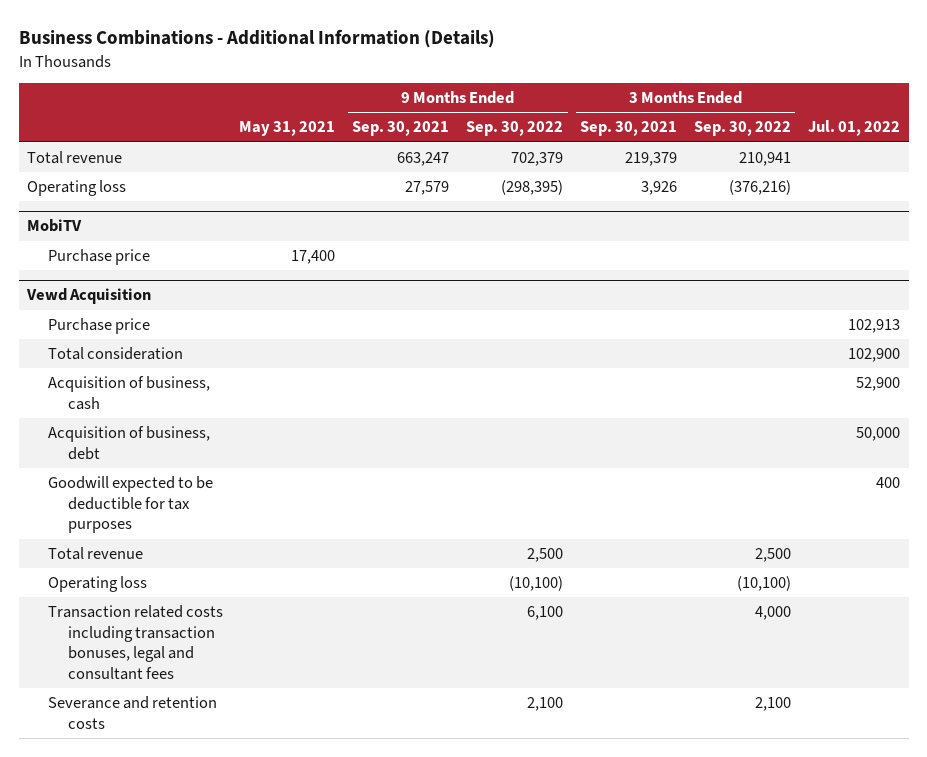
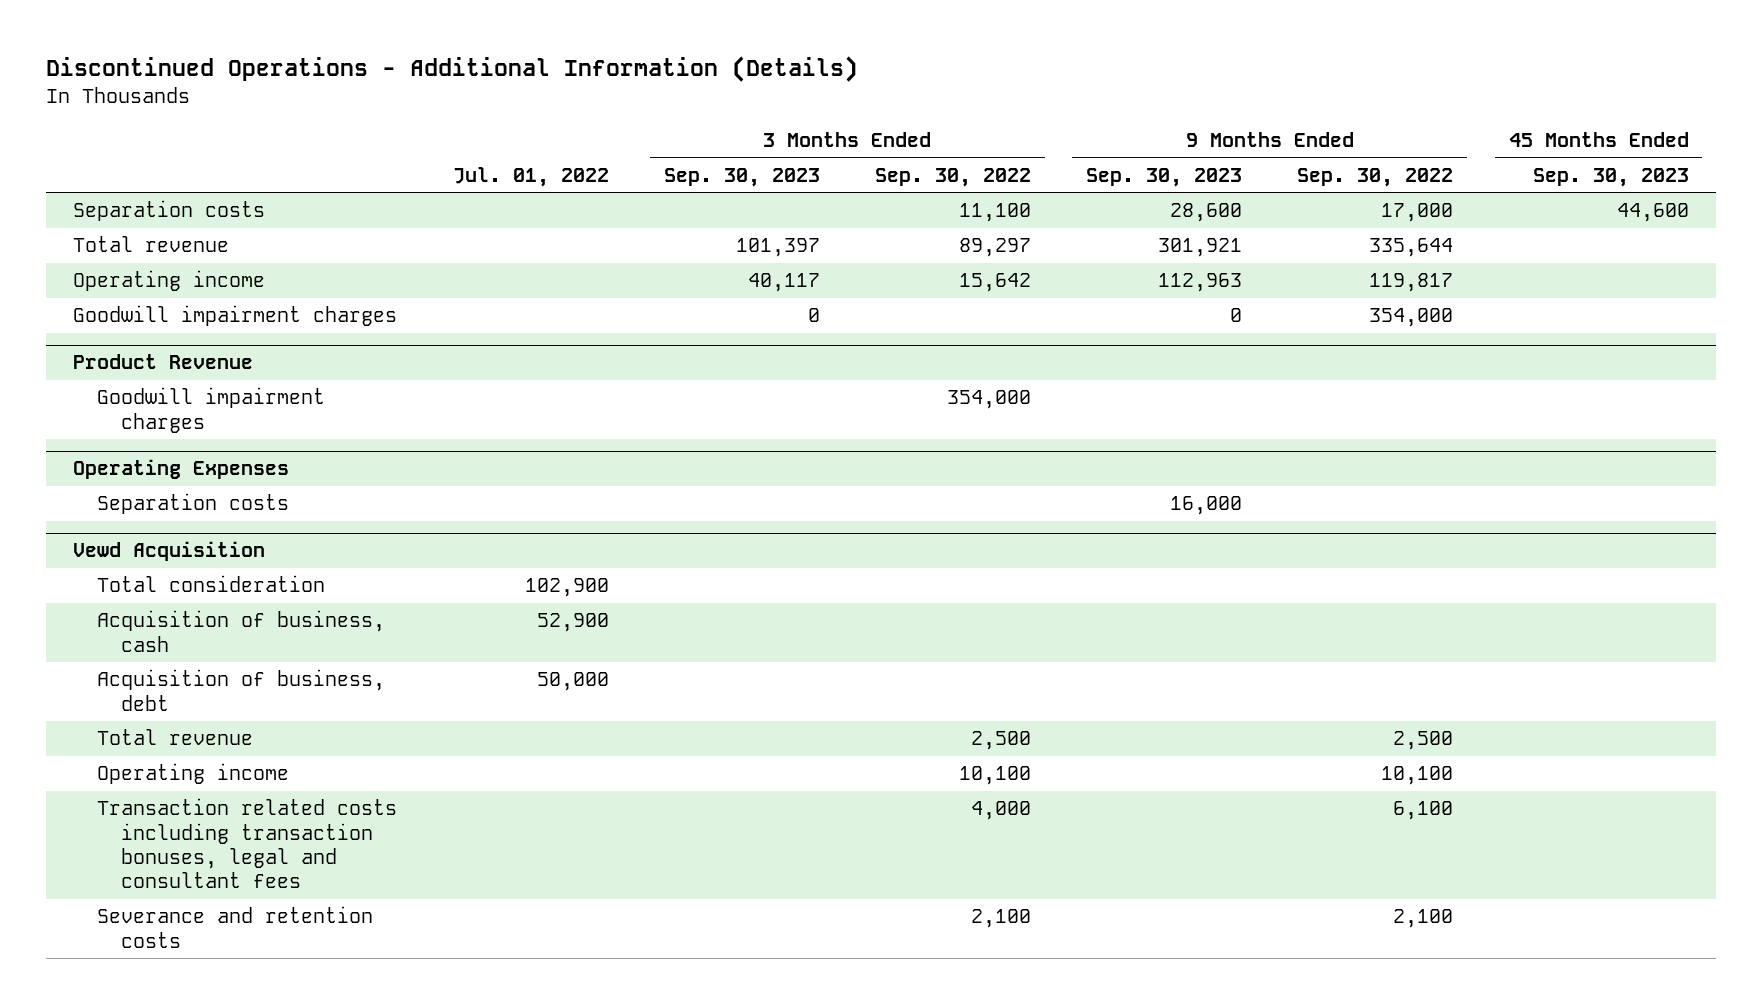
- Business Combinations - Additional Information (Details)
+ Discontinued Operations - Additional Information (Details)
- | May 31, 2021 | 9 Months Ended Sep. 30, 2021 | 9 Months Ended Sep. 30, 2022 | 3 Months Ended Sep. 30, 2021 | 3 Months Ended Sep. 30, 2022 | Jul. 01, 2022
+ | Jul. 01, 2022 | 3 Months Ended Sep. 30, 2023 | 3 Months Ended Sep. 30, 2022 | 9 Months Ended Sep. 30, 2023 | 9 Months Ended Sep. 30, 2022 | 45 Months Ended Sep. 30, 2023
- Total revenue | | 663,247 | 702,379 | 219,379 | 210,941 |
- Operating loss | | 27,579 | (298,395) | 3,926 | (376,216) |
- MobiTV
- Purchase price | 17,400 | | | | |
+ Separation costs | | | 11,100 | 28,600 | 17,000 | 44,600
+ Total revenue | | 101,397 | 89,297 | 301,921 | 335,644 |
+ Operating income | | 40,117 | 15,642 | 112,963 | 119,817 |
+ Goodwill impairment charges | | 0 | | 0 | 354,000 |
+ Product Revenue
+ Goodwill impairment charges | | | 354,000 | | |
+ Operating Expenses
+ Separation costs | | | | 16,000 | |
@ Vewd Acquisition
- Purchase price | | | | | | 102,913
- Goodwill expected to be deductible for tax purposes | | | | | | 400
- Operating loss | | | (10,100) | | (10,100) |
+ Operating income | | | 10,100 | | 10,100 |

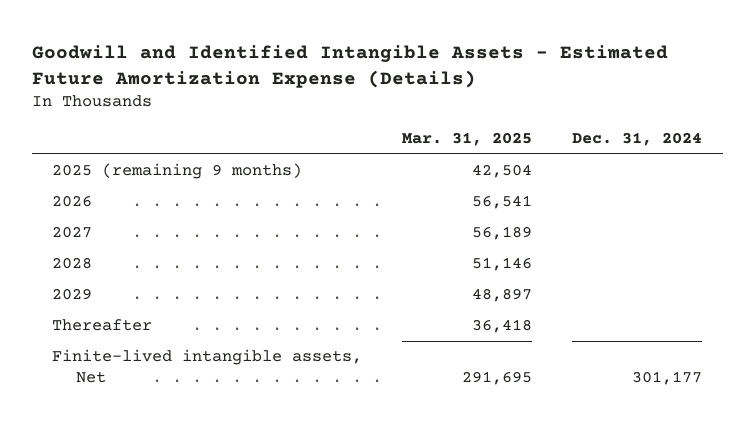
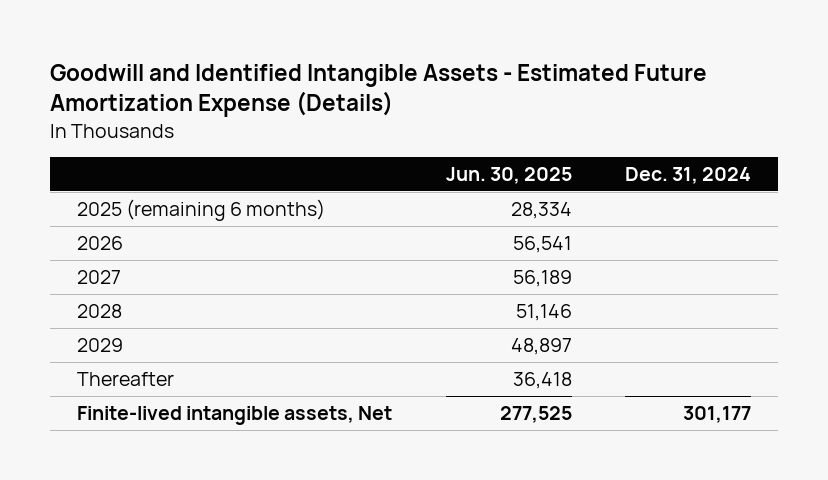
- | Mar. 31, 2025 | Dec. 31, 2024
+ | Jun. 30, 2025 | Dec. 31, 2024
- 2025 (remaining 9 months) | 42,504 |
+ 2025 (remaining 6 months) | 28,334 |

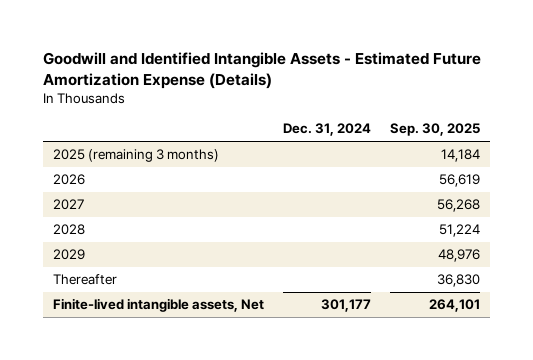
- | Jun. 30, 2025 | Dec. 31, 2024
+ | Dec. 31, 2024 | Sep. 30, 2025
- 2025 (remaining 6 months) | 28,334 |
+ 2025 (remaining 3 months) | | 14,184

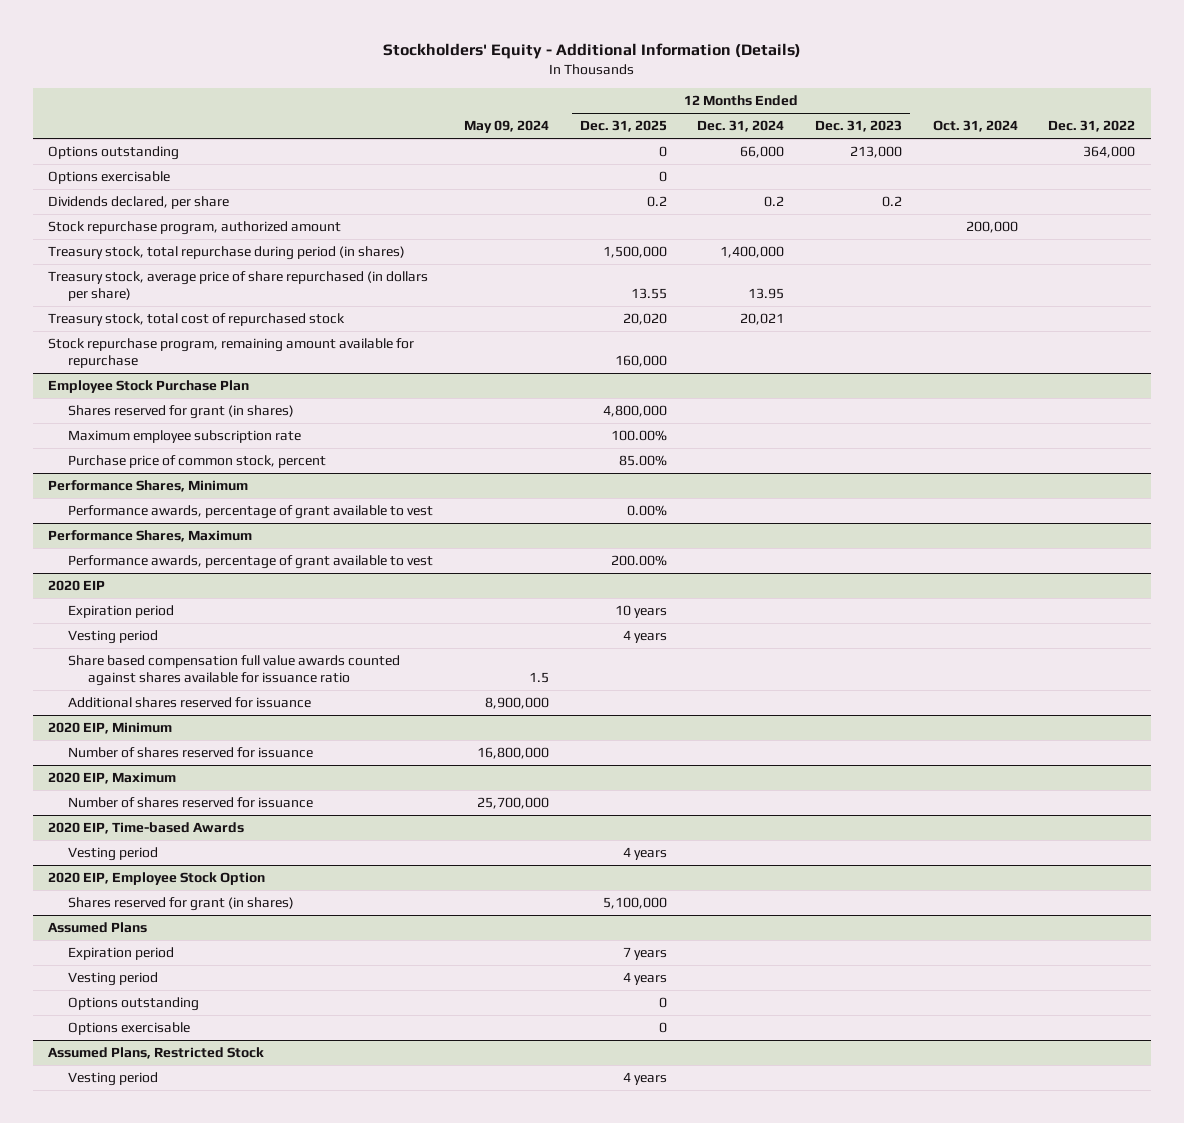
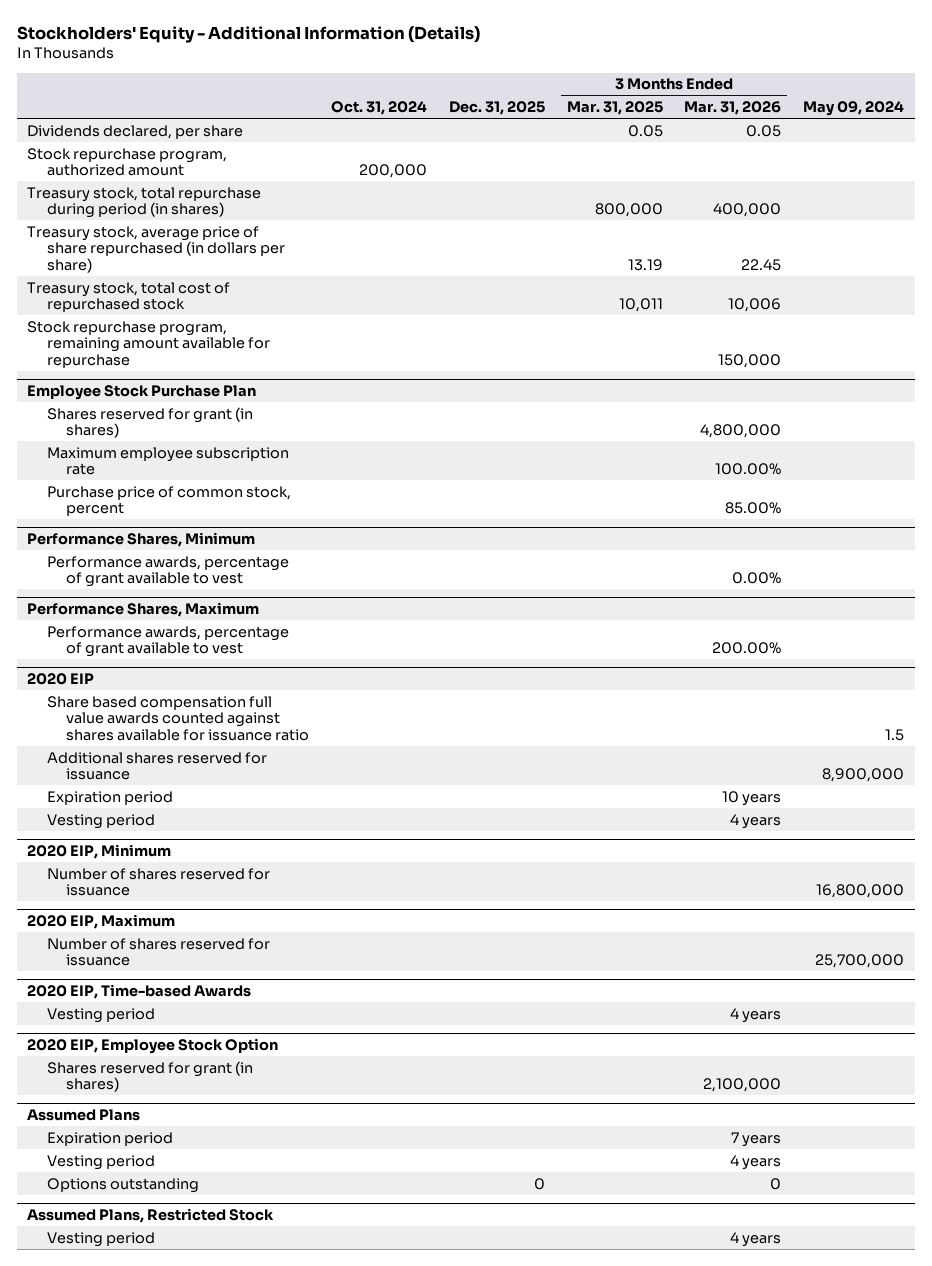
- | May 09, 2024 | 12 Months Ended Dec. 31, 2025 | 12 Months Ended Dec. 31, 2024 | 12 Months Ended Dec. 31, 2023 | Oct. 31, 2024 | Dec. 31, 2022
+ | Oct. 31, 2024 | Dec. 31, 2025 | 3 Months Ended Mar. 31, 2025 | 3 Months Ended Mar. 31, 2026 | May 09, 2024
- Options outstanding | | 0 | 66,000 | 213,000 | | 364,000
- Options exercisable | | 0 | | | |
@ 2020 EIP
moved down: Expiration period | | | | 10 years |
moved down: Vesting period | | | | 4 years |
@ Assumed Plans
- Options exercisable | | 0 | | | |

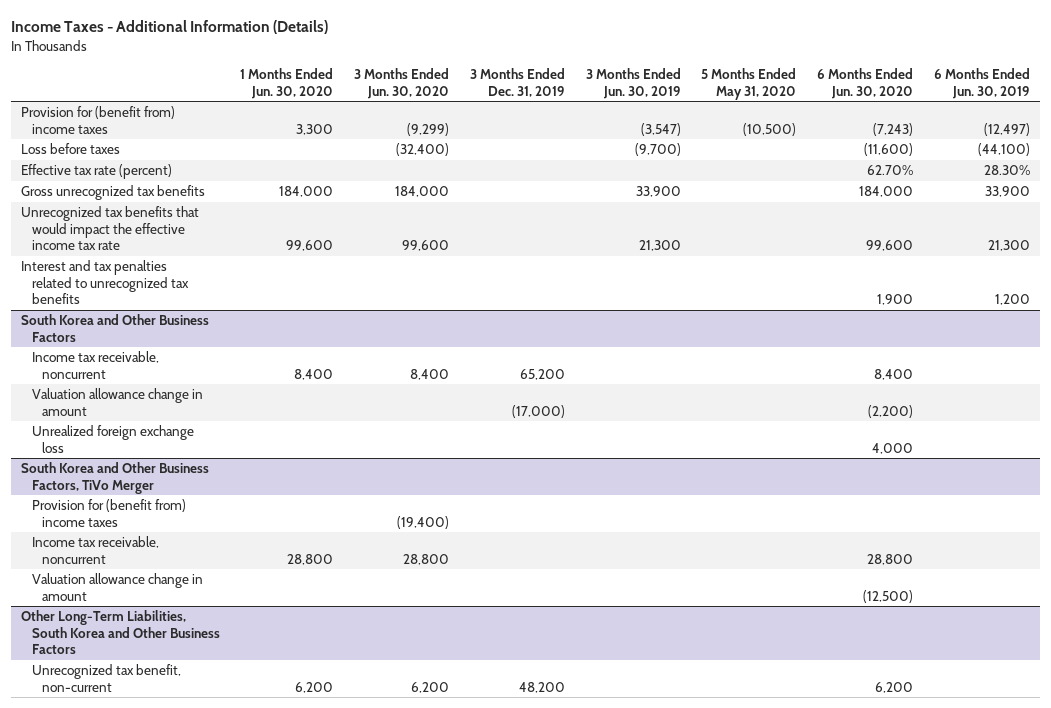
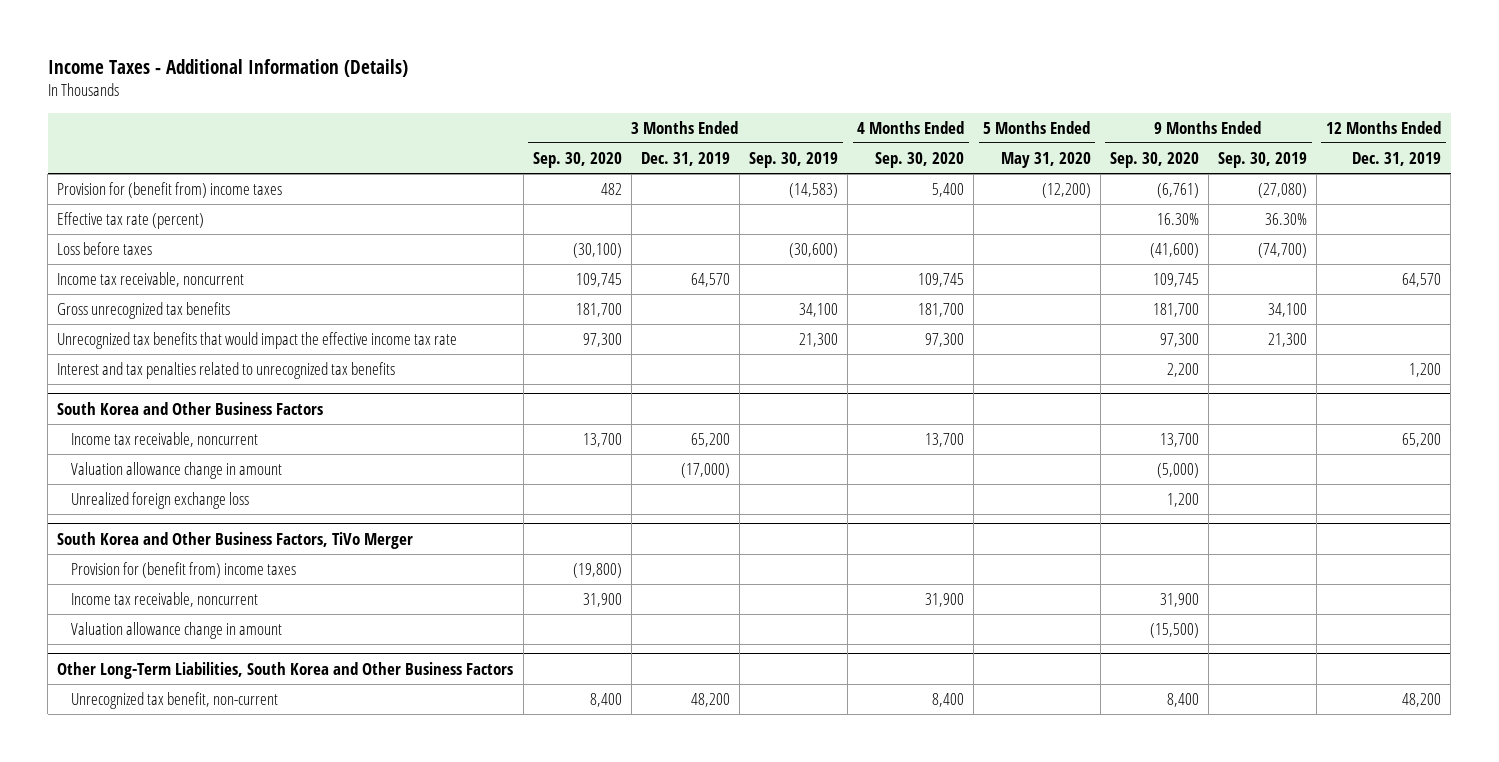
- | 1 Months Ended Jun. 30, 2020 | 3 Months Ended Jun. 30, 2020 | 3 Months Ended Dec. 31, 2019 | 3 Months Ended Jun. 30, 2019 | 5 Months Ended May 31, 2020 | 6 Months Ended Jun. 30, 2020 | 6 Months Ended Jun. 30, 2019
+ | 3 Months Ended Sep. 30, 2020 | 3 Months Ended Dec. 31, 2019 | 3 Months Ended Sep. 30, 2019 | 4 Months Ended Sep. 30, 2020 | 5 Months Ended May 31, 2020 | 9 Months Ended Sep. 30, 2020 | 9 Months Ended Sep. 30, 2019 | 12 Months Ended Dec. 31, 2019
- Provision for (benefit from) income taxes | 3,300 | (9,299) | | (3,547) | (10,500) | (7,243) | (12,497)
+ Provision for (benefit from) income taxes | 482 | | (14,583) | 5,400 | (12,200) | (6,761) | (27,080) |
moved down: Loss before taxes | (30,100) | | (30,600) | | | (41,600) | (74,700) |
+ Income tax receivable, noncurrent | 109,745 | 64,570 | | 109,745 | | 109,745 | | 64,570

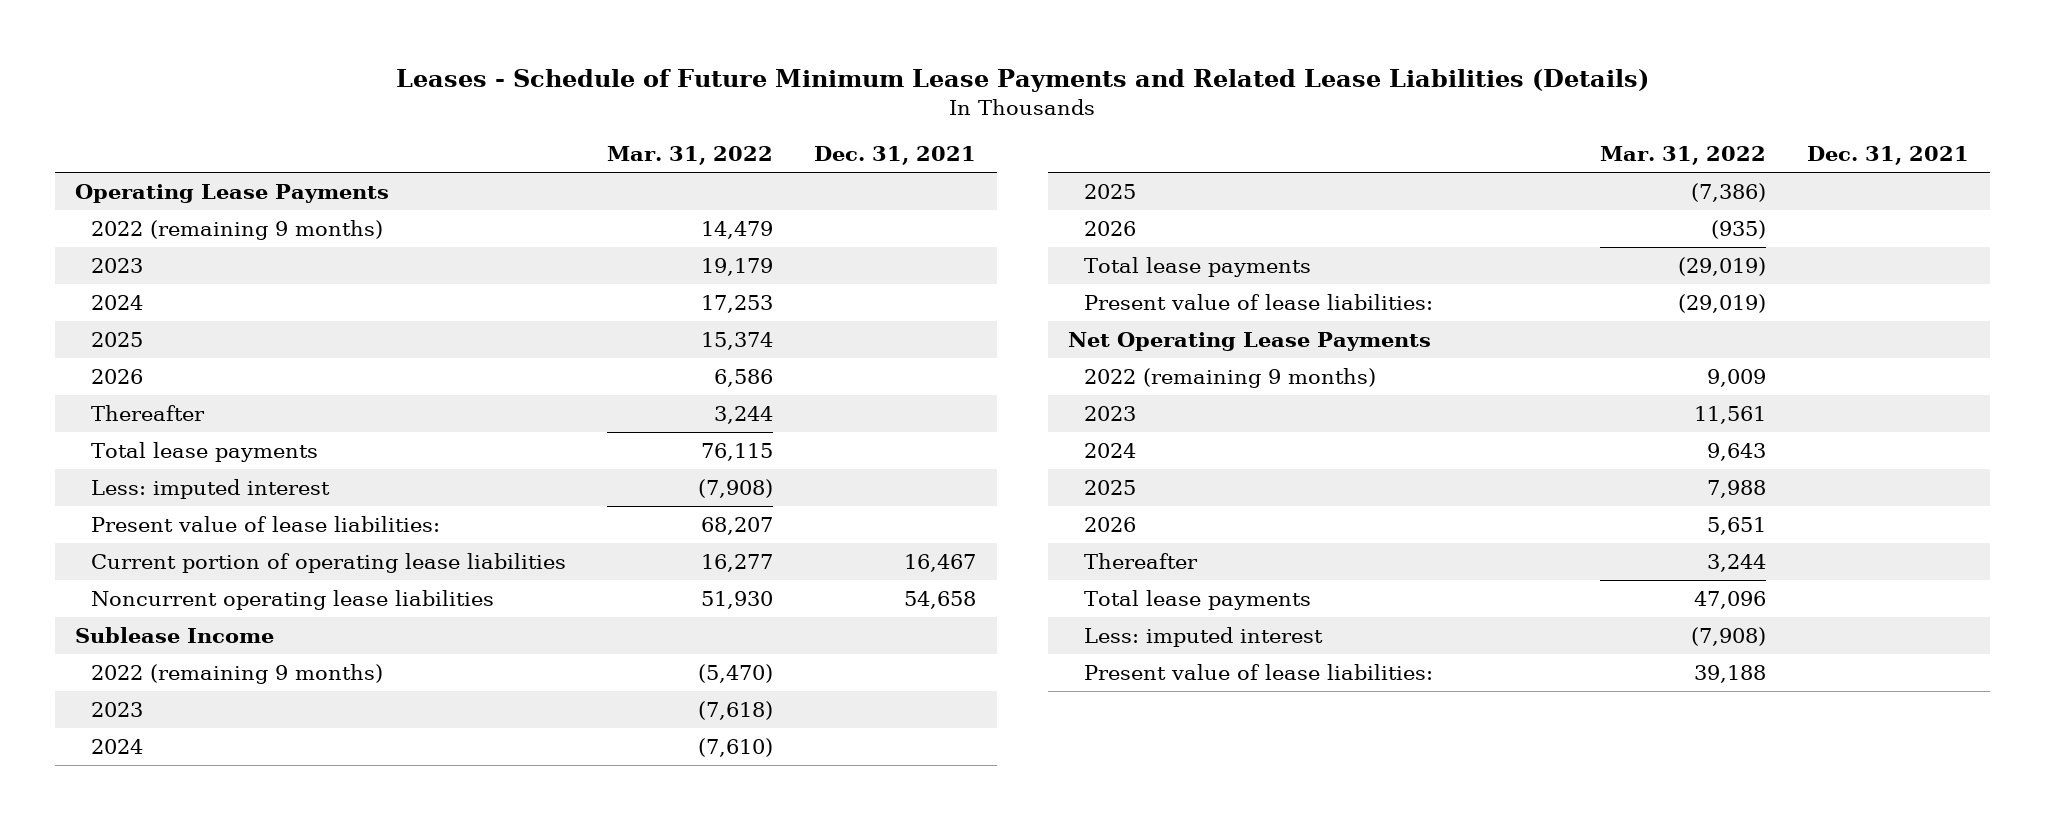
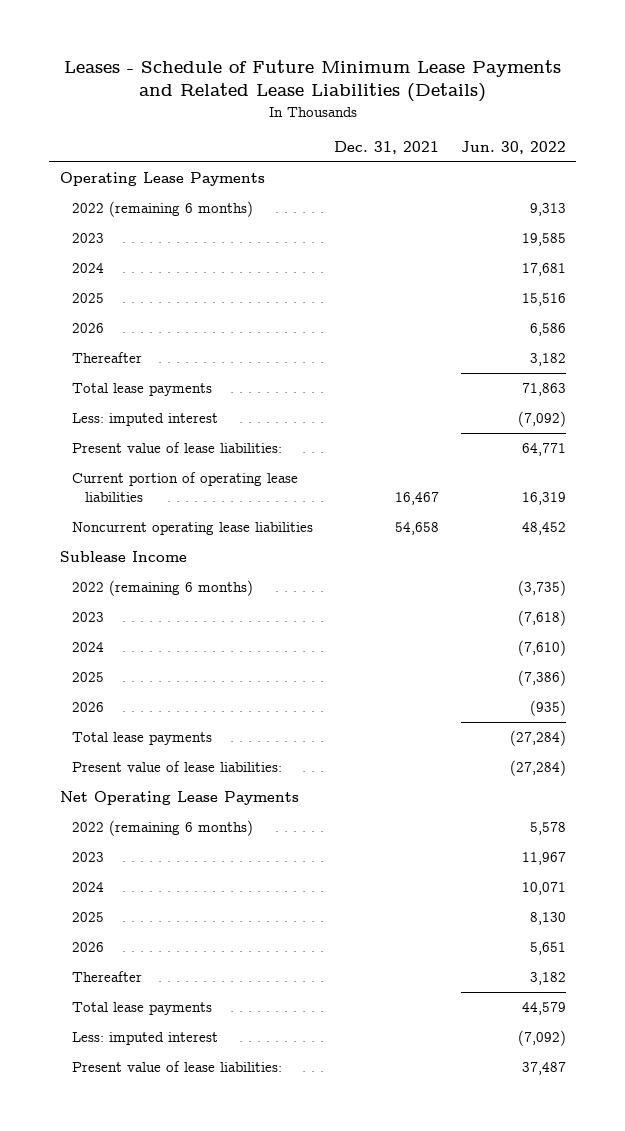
- | Mar. 31, 2022 | Dec. 31, 2021
+ | Dec. 31, 2021 | Jun. 30, 2022
- 2022 (remaining 9 months) | 14,479 |
+ 2022 (remaining 6 months) | | 9,313
- 2022 (remaining 9 months) | (5,470) |
+ 2022 (remaining 6 months) | | (3,735)
- 2022 (remaining 9 months) | 9,009 |
+ 2022 (remaining 6 months) | | 5,578

